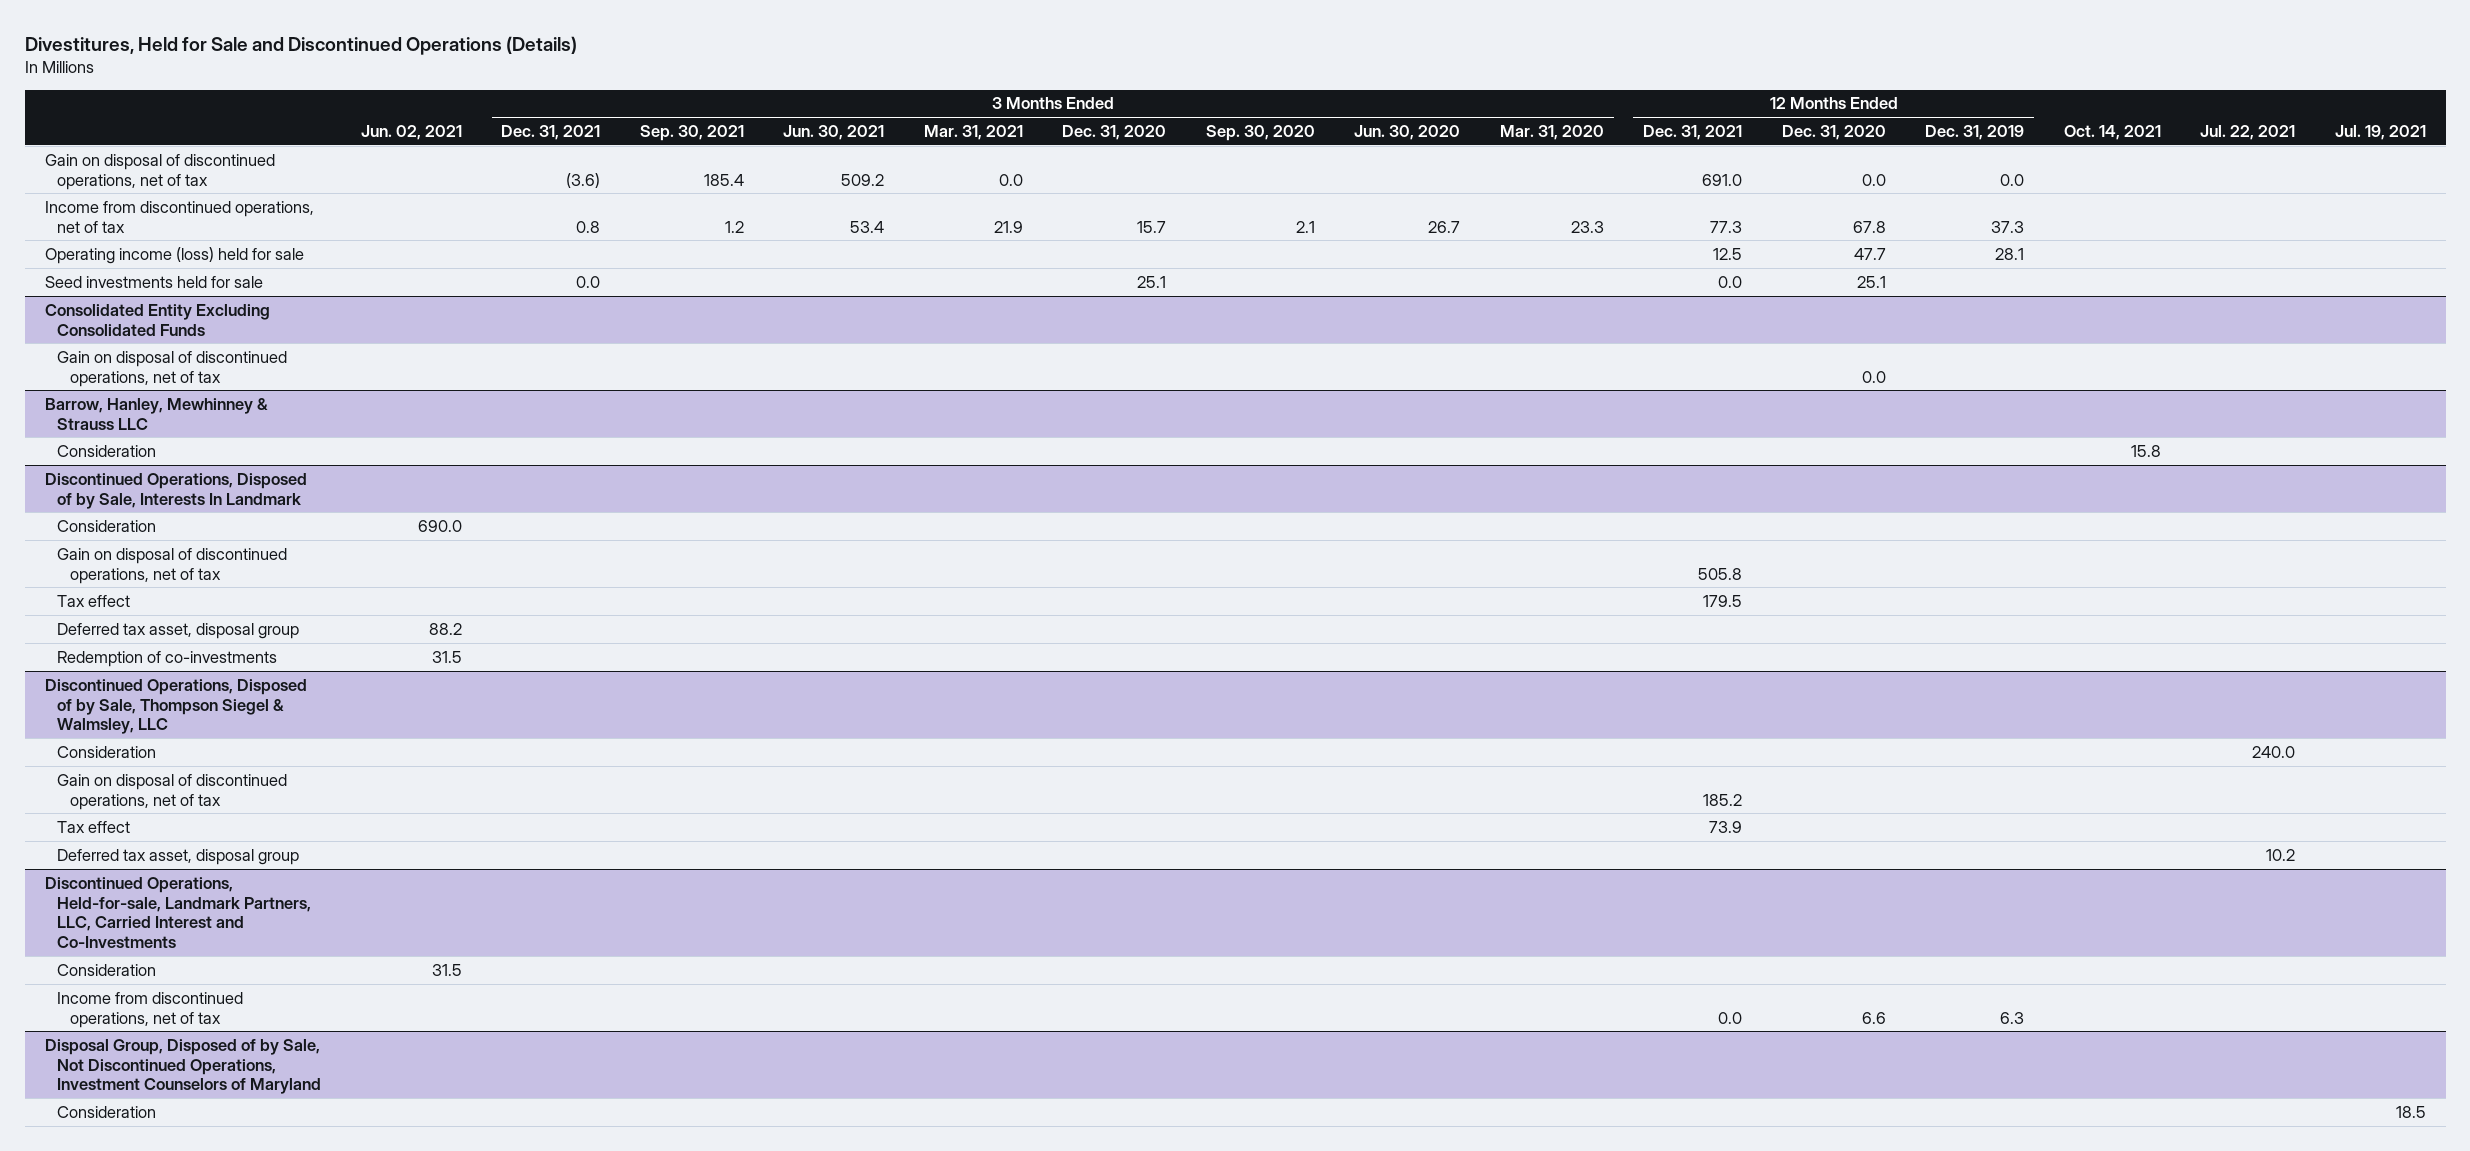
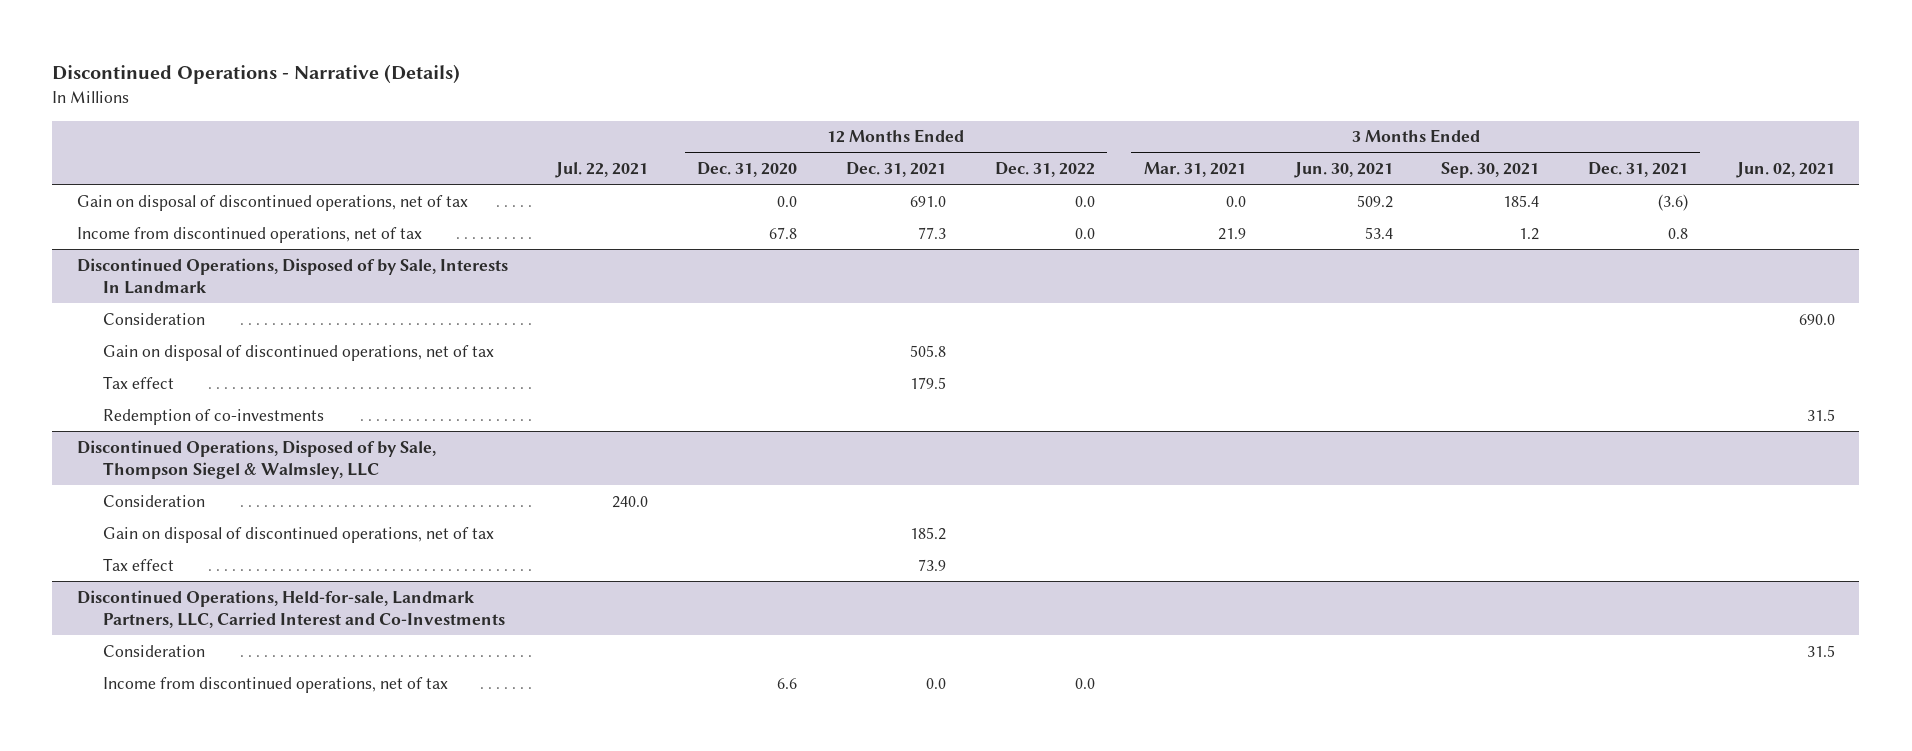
- Divestitures, Held for Sale and Discontinued Operations (Details)
+ Discontinued Operations - Narrative (Details)
- | Jun. 02, 2021 | 3 Months Ended Dec. 31, 2021 | 3 Months Ended Sep. 30, 2021 | 3 Months Ended Jun. 30, 2021 | 3 Months Ended Mar. 31, 2021 | 3 Months Ended Dec. 31, 2020 | 3 Months Ended Sep. 30, 2020 | 3 Months Ended Jun. 30, 2020 | 3 Months Ended Mar. 31, 2020 | 12 Months Ended Dec. 31, 2021 | 12 Months Ended Dec. 31, 2020 | 12 Months Ended Dec. 31, 2019 | Oct. 14, 2021 | Jul. 22, 2021 | Jul. 19, 2021
+ | Jul. 22, 2021 | 12 Months Ended Dec. 31, 2020 | 12 Months Ended Dec. 31, 2021 | 12 Months Ended Dec. 31, 2022 | 3 Months Ended Mar. 31, 2021 | 3 Months Ended Jun. 30, 2021 | 3 Months Ended Sep. 30, 2021 | 3 Months Ended Dec. 31, 2021 | Jun. 02, 2021
- Operating income (loss) held for sale | | | | | | | | | | 12.5 | 47.7 | 28.1 | | |
- Seed investments held for sale | | 0.0 | | | | 25.1 | | | | 0.0 | 25.1 | | | |
- Consolidated Entity Excluding Consolidated Funds
- Gain on disposal of discontinued operations, net of tax | | | | | | | | | | | 0.0 | | | |
- Barrow, Hanley, Mewhinney & Strauss LLC
- Consideration | | | | | | | | | | | | | 15.8 | |
@ Discontinued Operations, Disposed of by Sale, Interests In Landmark
- Deferred tax asset, disposal group | 88.2 | | | | | | | | | | | | | |
@ Discontinued Operations, Disposed of by Sale, Thompson Siegel & Walmsley, LLC
- Deferred tax asset, disposal group | | | | | | | | | | | | | | 10.2 |
- Disposal Group, Disposed of by Sale, Not Discontinued Operations, Investment Counselors of Maryland
- Consideration | | | | | | | | | | | | | | | 18.5

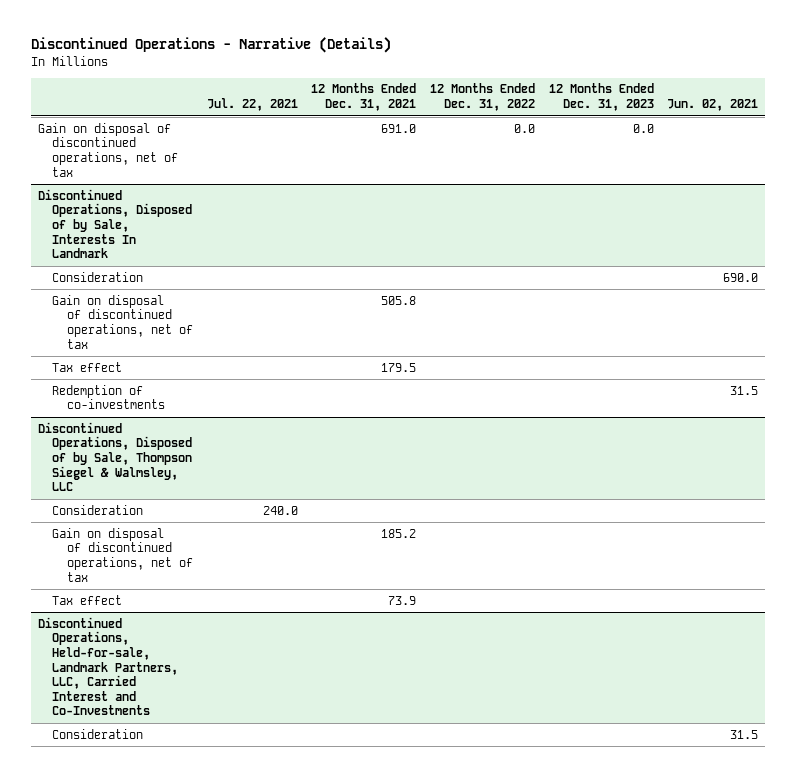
- | Jul. 22, 2021 | 12 Months Ended Dec. 31, 2020 | 12 Months Ended Dec. 31, 2021 | 12 Months Ended Dec. 31, 2022 | 3 Months Ended Mar. 31, 2021 | 3 Months Ended Jun. 30, 2021 | 3 Months Ended Sep. 30, 2021 | 3 Months Ended Dec. 31, 2021 | Jun. 02, 2021
+ | Jul. 22, 2021 | 12 Months Ended Dec. 31, 2021 | 12 Months Ended Dec. 31, 2022 | 12 Months Ended Dec. 31, 2023 | Jun. 02, 2021
- Income from discontinued operations, net of tax | | 67.8 | 77.3 | 0.0 | 21.9 | 53.4 | 1.2 | 0.8 |
@ Discontinued Operations, Held-for-sale, Landmark Partners, LLC, Carried Interest and Co-Investments
- Income from discontinued operations, net of tax | | 6.6 | 0.0 | 0.0 | | | | |

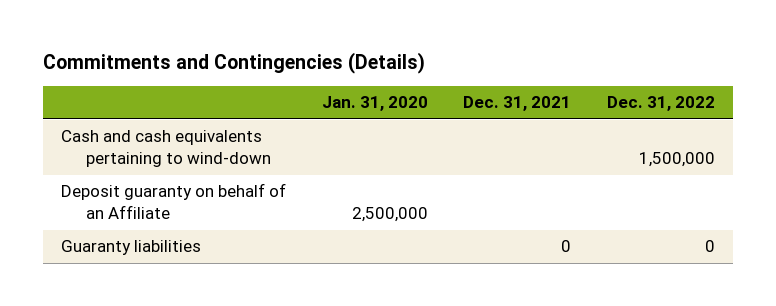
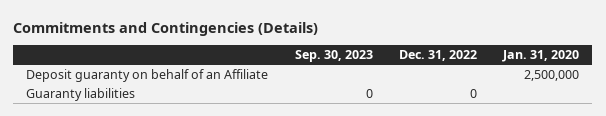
- | Jan. 31, 2020 | Dec. 31, 2021 | Dec. 31, 2022
+ | Sep. 30, 2023 | Dec. 31, 2022 | Jan. 31, 2020
- Cash and cash equivalents pertaining to wind-down | | | 1,500,000

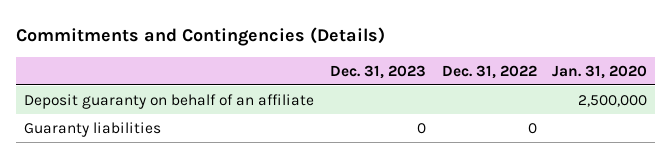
- | Sep. 30, 2023 | Dec. 31, 2022 | Jan. 31, 2020
+ | Dec. 31, 2023 | Dec. 31, 2022 | Jan. 31, 2020
- Deposit guaranty on behalf of an Affiliate | | | 2,500,000
+ Deposit guaranty on behalf of an affiliate | | | 2,500,000

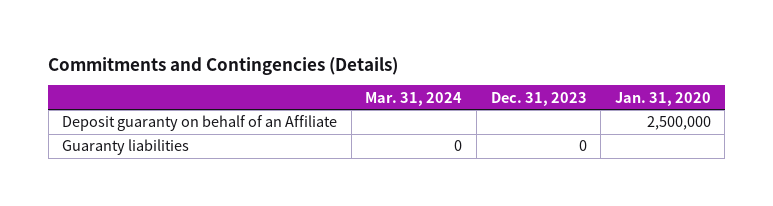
- | Dec. 31, 2023 | Dec. 31, 2022 | Jan. 31, 2020
+ | Mar. 31, 2024 | Dec. 31, 2023 | Jan. 31, 2020
- Deposit guaranty on behalf of an affiliate | | | 2,500,000
+ Deposit guaranty on behalf of an Affiliate | | | 2,500,000

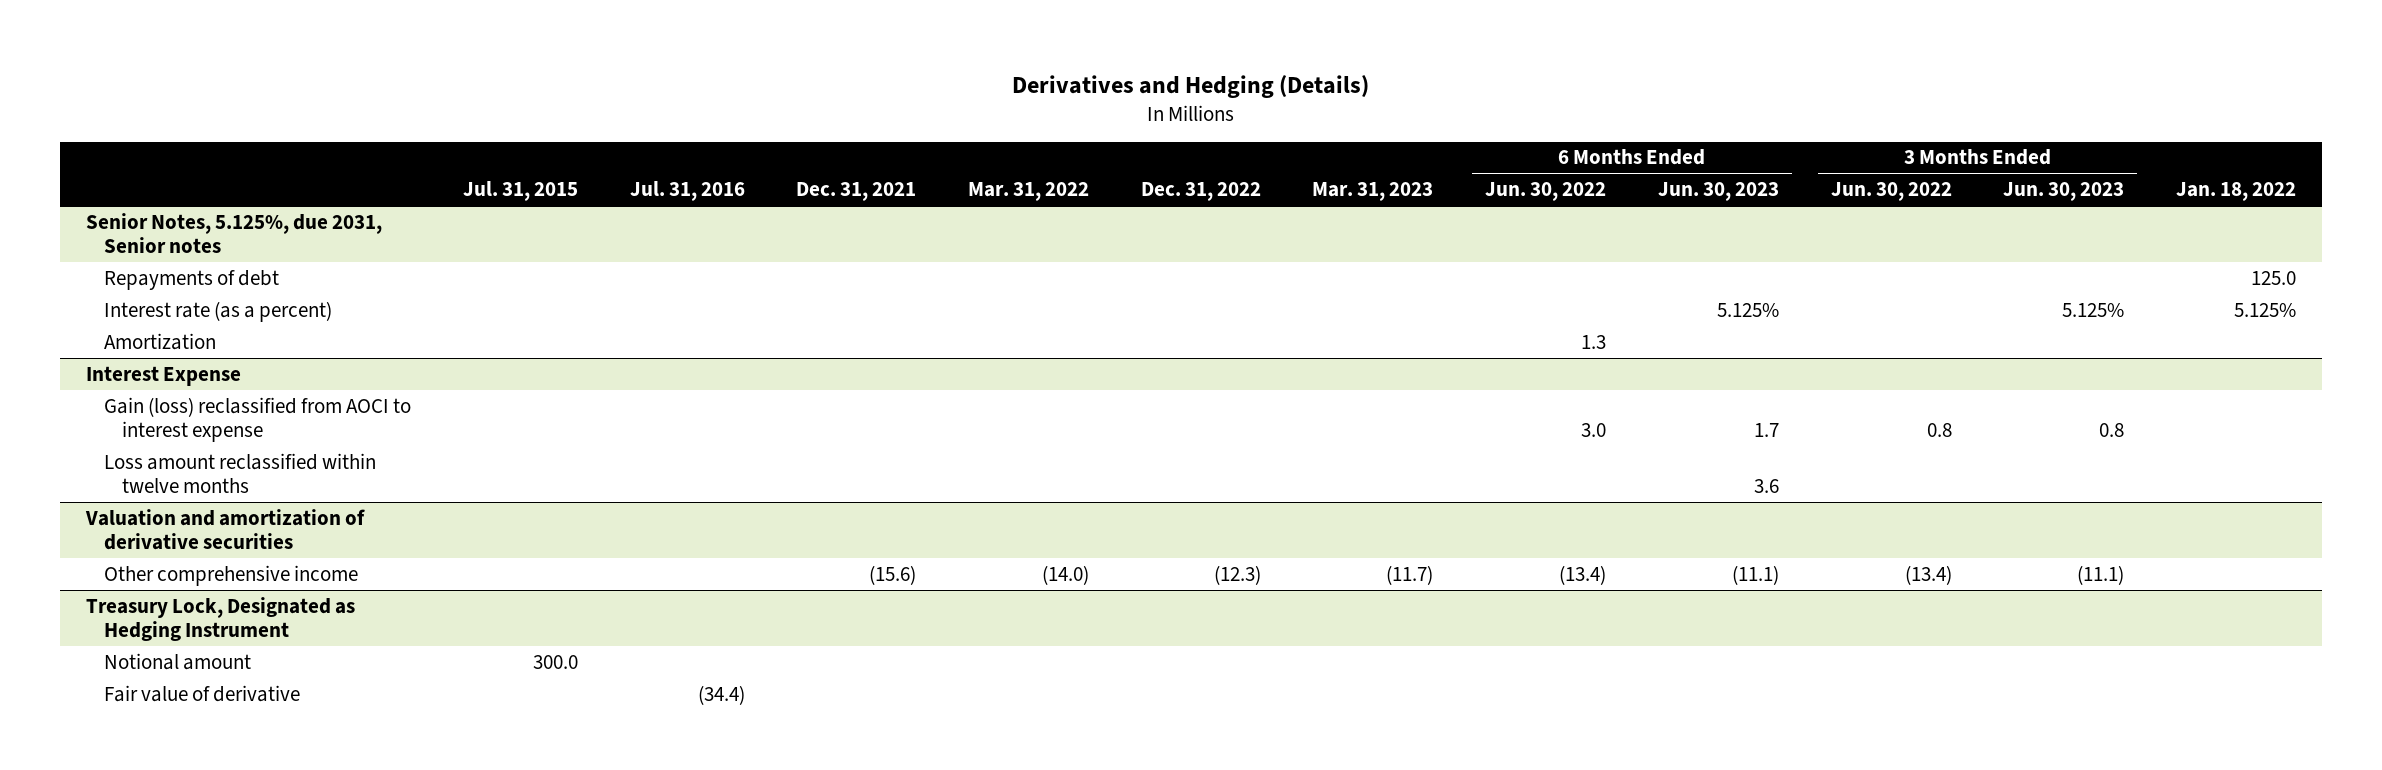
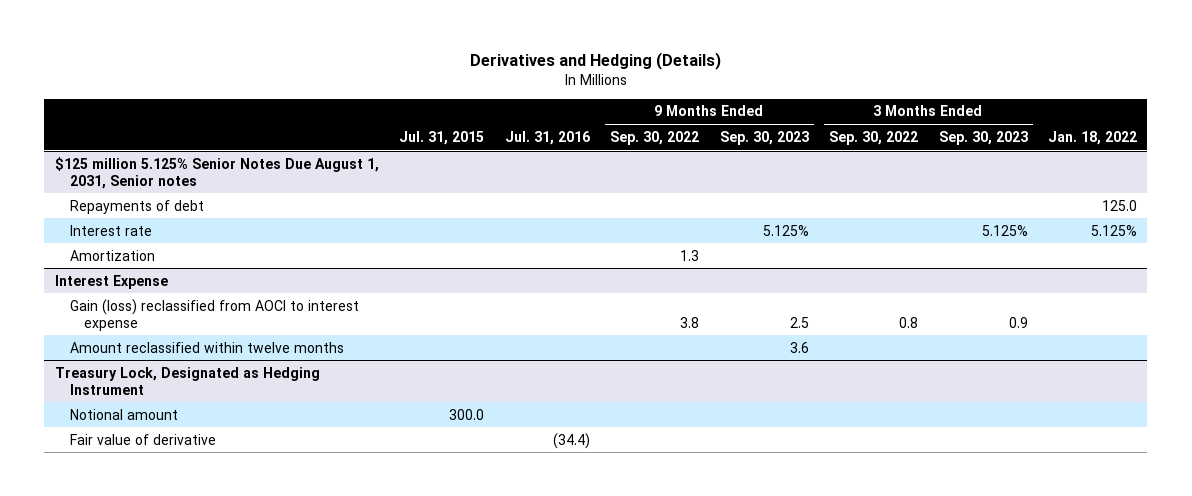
- | Jul. 31, 2015 | Jul. 31, 2016 | Dec. 31, 2021 | Mar. 31, 2022 | Dec. 31, 2022 | Mar. 31, 2023 | 6 Months Ended Jun. 30, 2022 | 6 Months Ended Jun. 30, 2023 | 3 Months Ended Jun. 30, 2022 | 3 Months Ended Jun. 30, 2023 | Jan. 18, 2022
+ | Jul. 31, 2015 | Jul. 31, 2016 | 9 Months Ended Sep. 30, 2022 | 9 Months Ended Sep. 30, 2023 | 3 Months Ended Sep. 30, 2022 | 3 Months Ended Sep. 30, 2023 | Jan. 18, 2022
- Senior Notes, 5.125%, due 2031, Senior notes
+ $125 million 5.125% Senior Notes Due August 1, 2031, Senior notes
- Interest rate (as a percent) | | | | | | | | 5.125% | | 5.125% | 5.125%
+ Interest rate | | | | 5.125% | | 5.125% | 5.125%
@ Interest Expense
- Loss amount reclassified within twelve months | | | | | | | | 3.6 | | |
- Valuation and amortization of derivative securities
- Other comprehensive income | | | (15.6) | (14.0) | (12.3) | (11.7) | (13.4) | (11.1) | (13.4) | (11.1) |
@ Interest Expense
+ Amount reclassified within twelve months | | | | 3.6 | | |

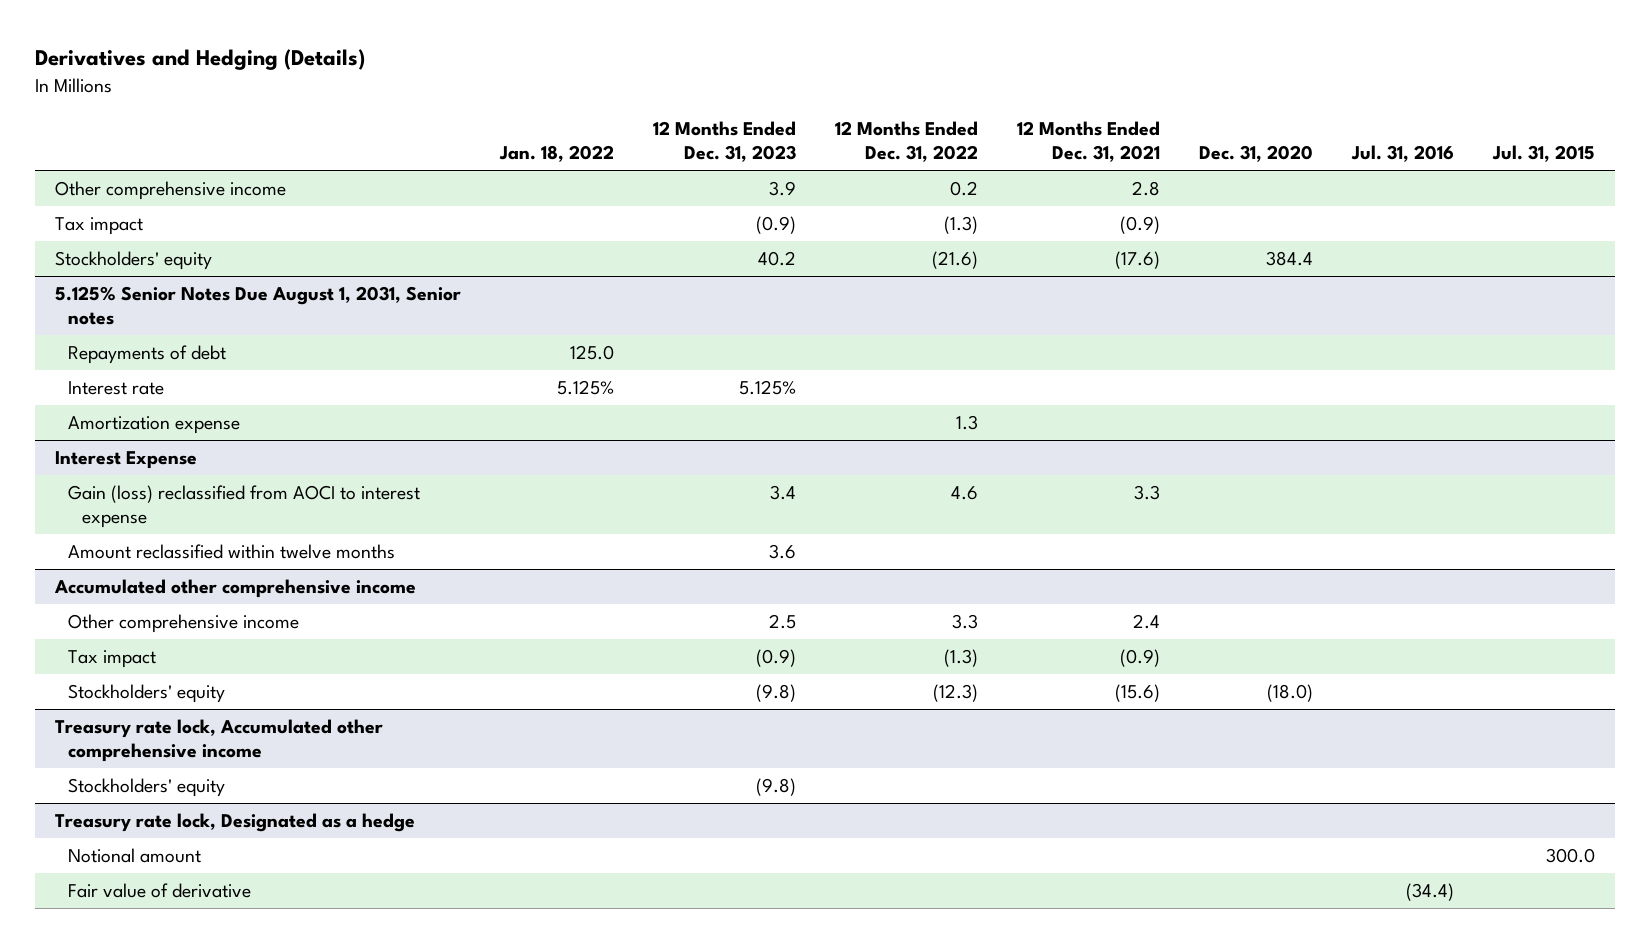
- | Jul. 31, 2015 | Jul. 31, 2016 | 9 Months Ended Sep. 30, 2022 | 9 Months Ended Sep. 30, 2023 | 3 Months Ended Sep. 30, 2022 | 3 Months Ended Sep. 30, 2023 | Jan. 18, 2022
+ | Jan. 18, 2022 | 12 Months Ended Dec. 31, 2023 | 12 Months Ended Dec. 31, 2022 | 12 Months Ended Dec. 31, 2021 | Dec. 31, 2020 | Jul. 31, 2016 | Jul. 31, 2015
- $125 million 5.125% Senior Notes Due August 1, 2031, Senior notes
+ Other comprehensive income | | 3.9 | 0.2 | 2.8 | | |
+ Tax impact | | (0.9) | (1.3) | (0.9) | | |
+ Stockholders' equity | | 40.2 | (21.6) | (17.6) | 384.4 | |
+ 5.125% Senior Notes Due August 1, 2031, Senior notes
- Amortization | | | 1.3 | | | |
+ Amortization expense | | | 1.3 | | | |
- Treasury Lock, Designated as Hedging Instrument
+ Accumulated other comprehensive income
+ Other comprehensive income | | 2.5 | 3.3 | 2.4 | | |
+ Tax impact | | (0.9) | (1.3) | (0.9) | | |
+ Stockholders' equity | | (9.8) | (12.3) | (15.6) | (18.0) | |
+ Treasury rate lock, Accumulated other comprehensive income
+ Stockholders' equity | | (9.8) | | | | |
+ Treasury rate lock, Designated as a hedge

